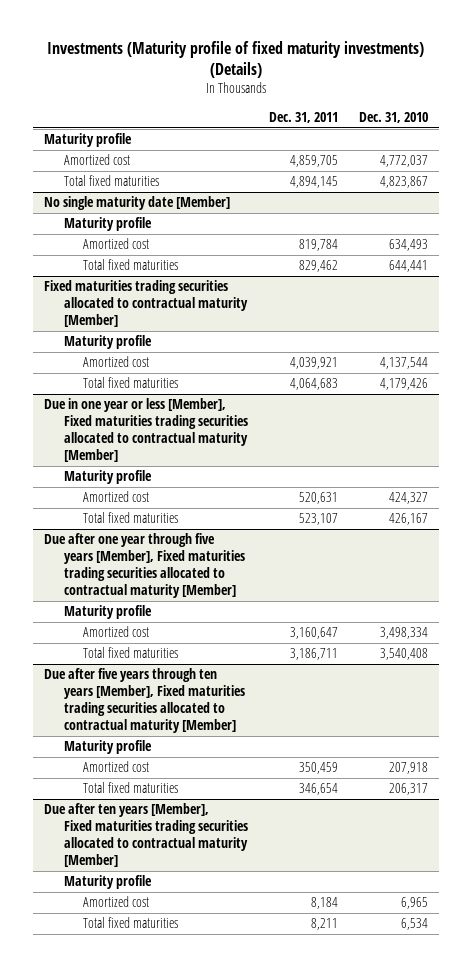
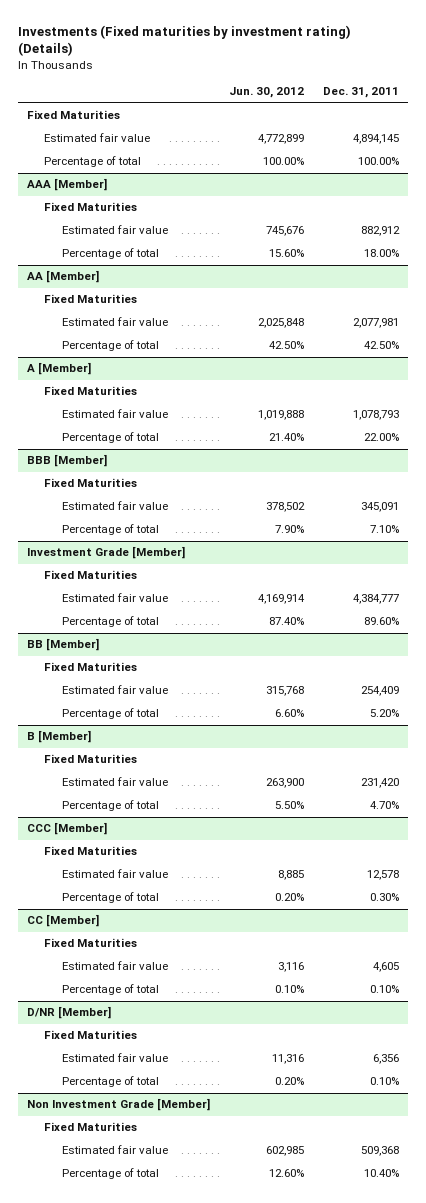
- Investments (Maturity profile of fixed maturity investments) (Details)
+ Investments (Fixed maturities by investment rating) (Details)
- | Dec. 31, 2011 | Dec. 31, 2010
+ | Jun. 30, 2012 | Dec. 31, 2011
- Maturity profile
- Amortized cost | 4,859,705 | 4,772,037
- Total fixed maturities | 4,894,145 | 4,823,867
- No single maturity date [Member]
- Maturity profile
- Amortized cost | 819,784 | 634,493
- Total fixed maturities | 829,462 | 644,441
- Fixed maturities trading securities allocated to contractual maturity [Member]
- Maturity profile
- Amortized cost | 4,039,921 | 4,137,544
- Total fixed maturities | 4,064,683 | 4,179,426
- Due in one year or less [Member], Fixed maturities trading securities allocated to contractual maturity [Member]
- Maturity profile
- Amortized cost | 520,631 | 424,327
- Total fixed maturities | 523,107 | 426,167
- Due after one year through five years [Member], Fixed maturities trading securities allocated to contractual maturity [Member]
- Maturity profile
- Amortized cost | 3,160,647 | 3,498,334
- Total fixed maturities | 3,186,711 | 3,540,408
- Due after five years through ten years [Member], Fixed maturities trading securities allocated to contractual maturity [Member]
- Maturity profile
- Amortized cost | 350,459 | 207,918
- Total fixed maturities | 346,654 | 206,317
- Due after ten years [Member], Fixed maturities trading securities allocated to contractual maturity [Member]
- Maturity profile
- Amortized cost | 8,184 | 6,965
- Total fixed maturities | 8,211 | 6,534
+ Fixed Maturities
+ Estimated fair value | 4,772,899 | 4,894,145
+ Percentage of total | 100.00% | 100.00%
+ AAA [Member]
+ Fixed Maturities
+ Estimated fair value | 745,676 | 882,912
+ Percentage of total | 15.60% | 18.00%
+ AA [Member]
+ Fixed Maturities
+ Estimated fair value | 2,025,848 | 2,077,981
+ Percentage of total | 42.50% | 42.50%
+ A [Member]
+ Fixed Maturities
+ Estimated fair value | 1,019,888 | 1,078,793
+ Percentage of total | 21.40% | 22.00%
+ BBB [Member]
+ Fixed Maturities
+ Estimated fair value | 378,502 | 345,091
+ Percentage of total | 7.90% | 7.10%
+ Investment Grade [Member]
+ Fixed Maturities
+ Estimated fair value | 4,169,914 | 4,384,777
+ Percentage of total | 87.40% | 89.60%
+ BB [Member]
+ Fixed Maturities
+ Estimated fair value | 315,768 | 254,409
+ Percentage of total | 6.60% | 5.20%
+ B [Member]
+ Fixed Maturities
+ Estimated fair value | 263,900 | 231,420
+ Percentage of total | 5.50% | 4.70%
+ CCC [Member]
+ Fixed Maturities
+ Estimated fair value | 8,885 | 12,578
+ Percentage of total | 0.20% | 0.30%
+ CC [Member]
+ Fixed Maturities
+ Estimated fair value | 3,116 | 4,605
+ Percentage of total | 0.10% | 0.10%
+ D/NR [Member]
+ Fixed Maturities
+ Estimated fair value | 11,316 | 6,356
+ Percentage of total | 0.20% | 0.10%
+ Non Investment Grade [Member]
+ Fixed Maturities
+ Estimated fair value | 602,985 | 509,368
+ Percentage of total | 12.60% | 10.40%

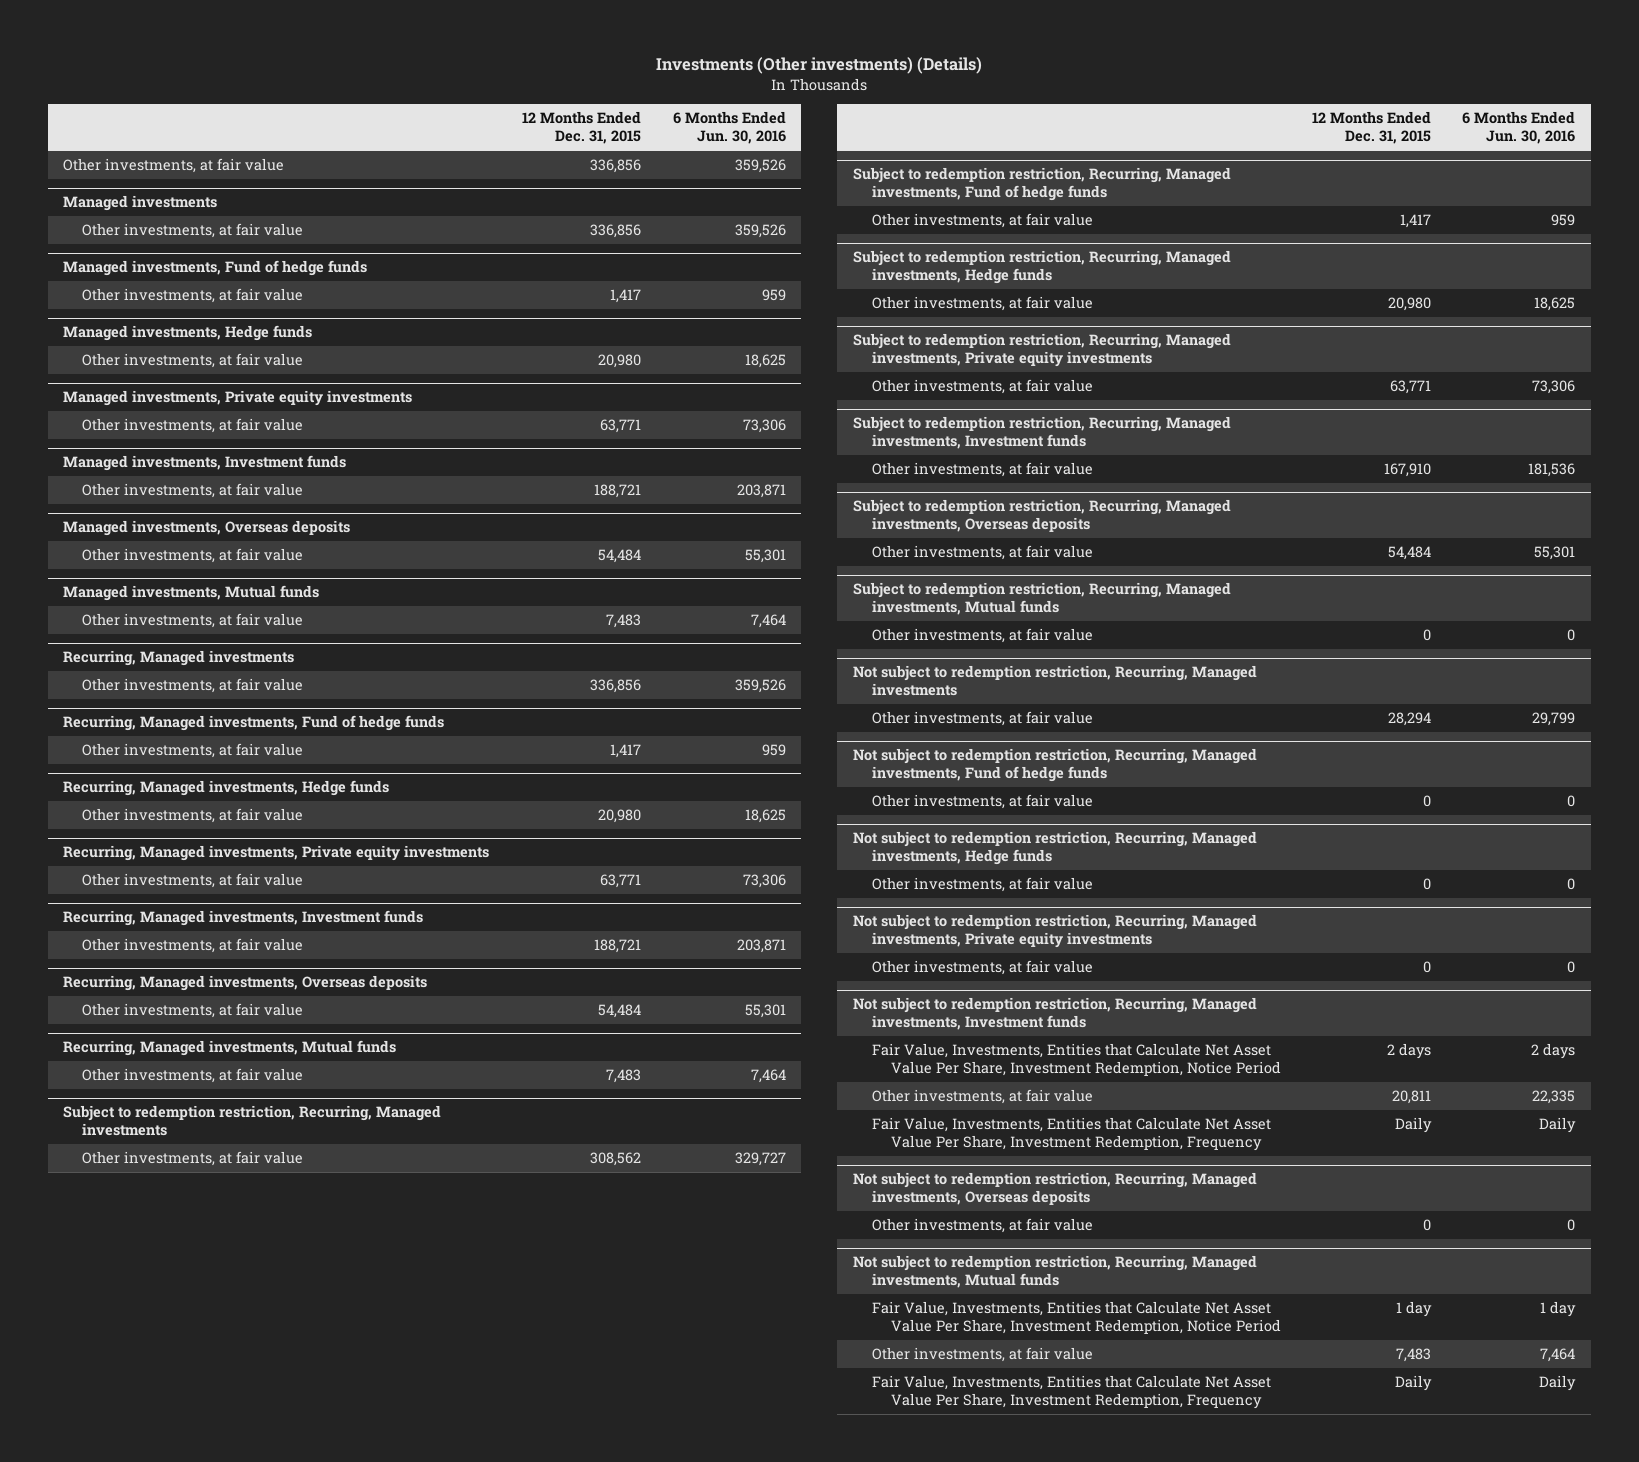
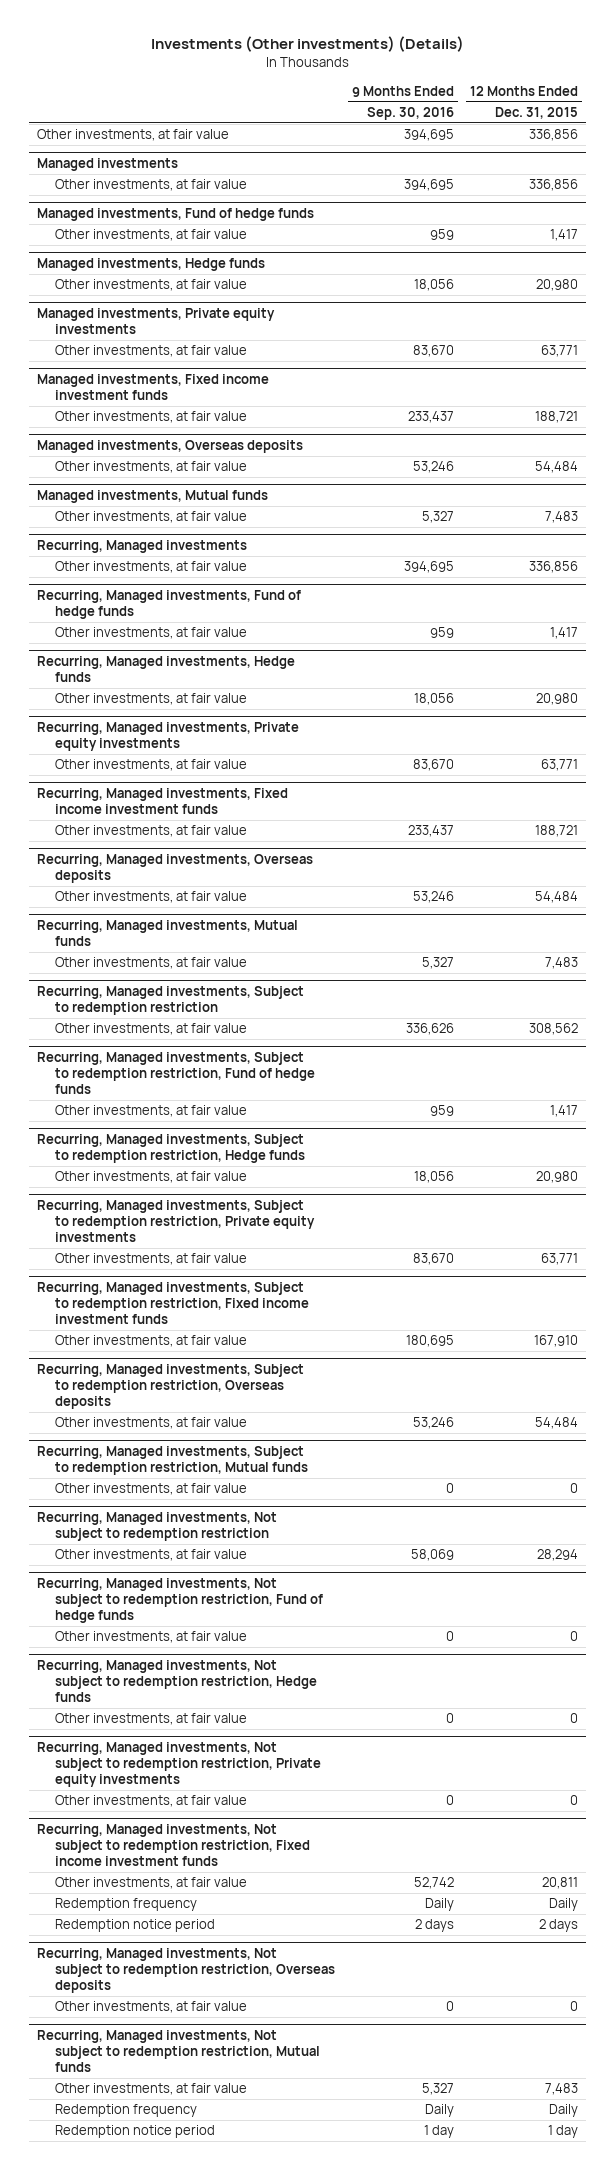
- | 12 Months Ended Dec. 31, 2015 | 6 Months Ended Jun. 30, 2016
+ | 9 Months Ended Sep. 30, 2016 | 12 Months Ended Dec. 31, 2015
- Managed investments, Investment funds
+ Managed investments, Fixed income investment funds
- Recurring, Managed investments, Investment funds
+ Recurring, Managed investments, Fixed income investment funds
- Subject to redemption restriction, Recurring, Managed investments
+ Recurring, Managed investments, Subject to redemption restriction
- Subject to redemption restriction, Recurring, Managed investments, Fund of hedge funds
+ Recurring, Managed investments, Subject to redemption restriction, Fund of hedge funds
- Subject to redemption restriction, Recurring, Managed investments, Hedge funds
+ Recurring, Managed investments, Subject to redemption restriction, Hedge funds
- Subject to redemption restriction, Recurring, Managed investments, Private equity investments
+ Recurring, Managed investments, Subject to redemption restriction, Private equity investments
- Subject to redemption restriction, Recurring, Managed investments, Investment funds
+ Recurring, Managed investments, Subject to redemption restriction, Fixed income investment funds
- Subject to redemption restriction, Recurring, Managed investments, Overseas deposits
+ Recurring, Managed investments, Subject to redemption restriction, Overseas deposits
- Subject to redemption restriction, Recurring, Managed investments, Mutual funds
+ Recurring, Managed investments, Subject to redemption restriction, Mutual funds
- Not subject to redemption restriction, Recurring, Managed investments
+ Recurring, Managed investments, Not subject to redemption restriction
- Not subject to redemption restriction, Recurring, Managed investments, Fund of hedge funds
+ Recurring, Managed investments, Not subject to redemption restriction, Fund of hedge funds
- Not subject to redemption restriction, Recurring, Managed investments, Hedge funds
+ Recurring, Managed investments, Not subject to redemption restriction, Hedge funds
- Not subject to redemption restriction, Recurring, Managed investments, Private equity investments
+ Recurring, Managed investments, Not subject to redemption restriction, Private equity investments
- Not subject to redemption restriction, Recurring, Managed investments, Investment funds
- Fair Value, Investments, Entities that Calculate Net Asset Value Per Share, Investment Redemption, Notice Period | 2 days | 2 days
+ Recurring, Managed investments, Not subject to redemption restriction, Fixed income investment funds
- Fair Value, Investments, Entities that Calculate Net Asset Value Per Share, Investment Redemption, Frequency | Daily | Daily
- Not subject to redemption restriction, Recurring, Managed investments, Overseas deposits
+ Redemption frequency | Daily | Daily
+ Redemption notice period | 2 days | 2 days
+ Recurring, Managed investments, Not subject to redemption restriction, Overseas deposits
- Not subject to redemption restriction, Recurring, Managed investments, Mutual funds
- Fair Value, Investments, Entities that Calculate Net Asset Value Per Share, Investment Redemption, Notice Period | 1 day | 1 day
+ Recurring, Managed investments, Not subject to redemption restriction, Mutual funds
- Fair Value, Investments, Entities that Calculate Net Asset Value Per Share, Investment Redemption, Frequency | Daily | Daily
+ Redemption frequency | Daily | Daily
+ Redemption notice period | 1 day | 1 day

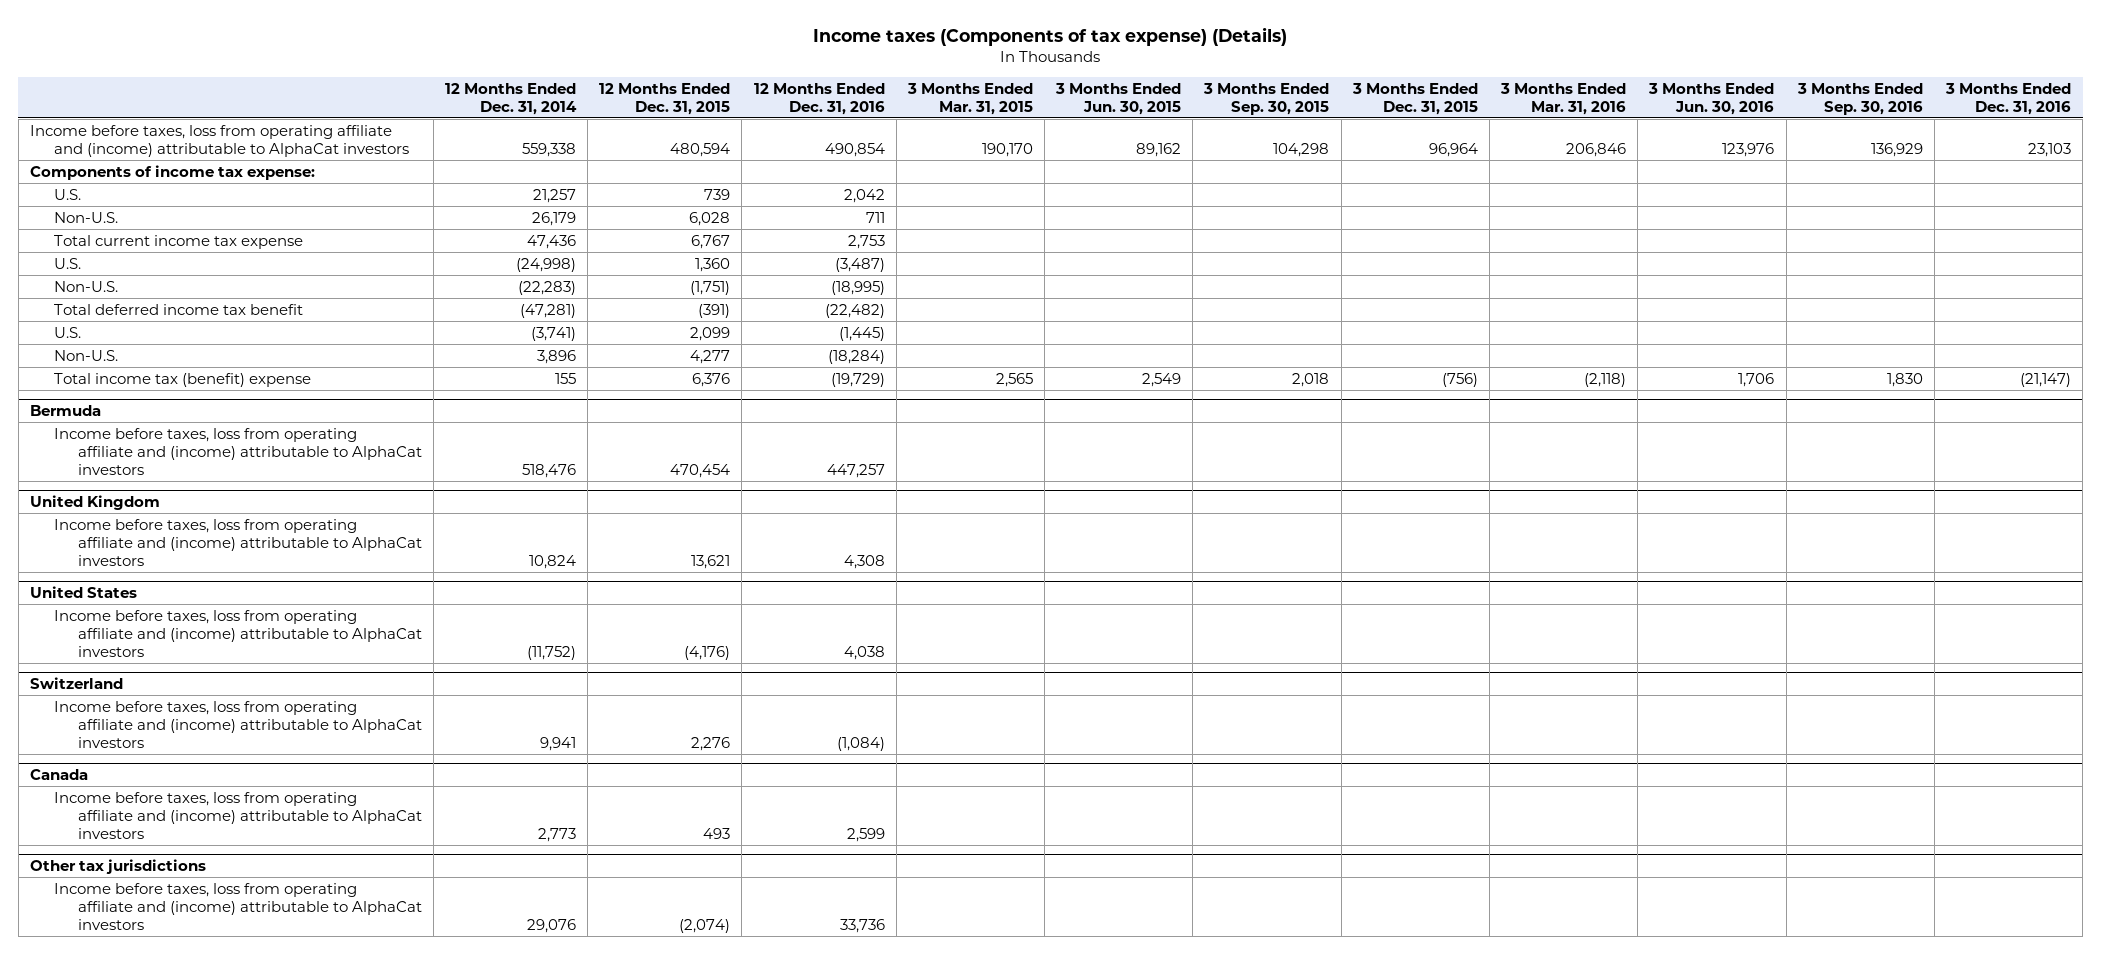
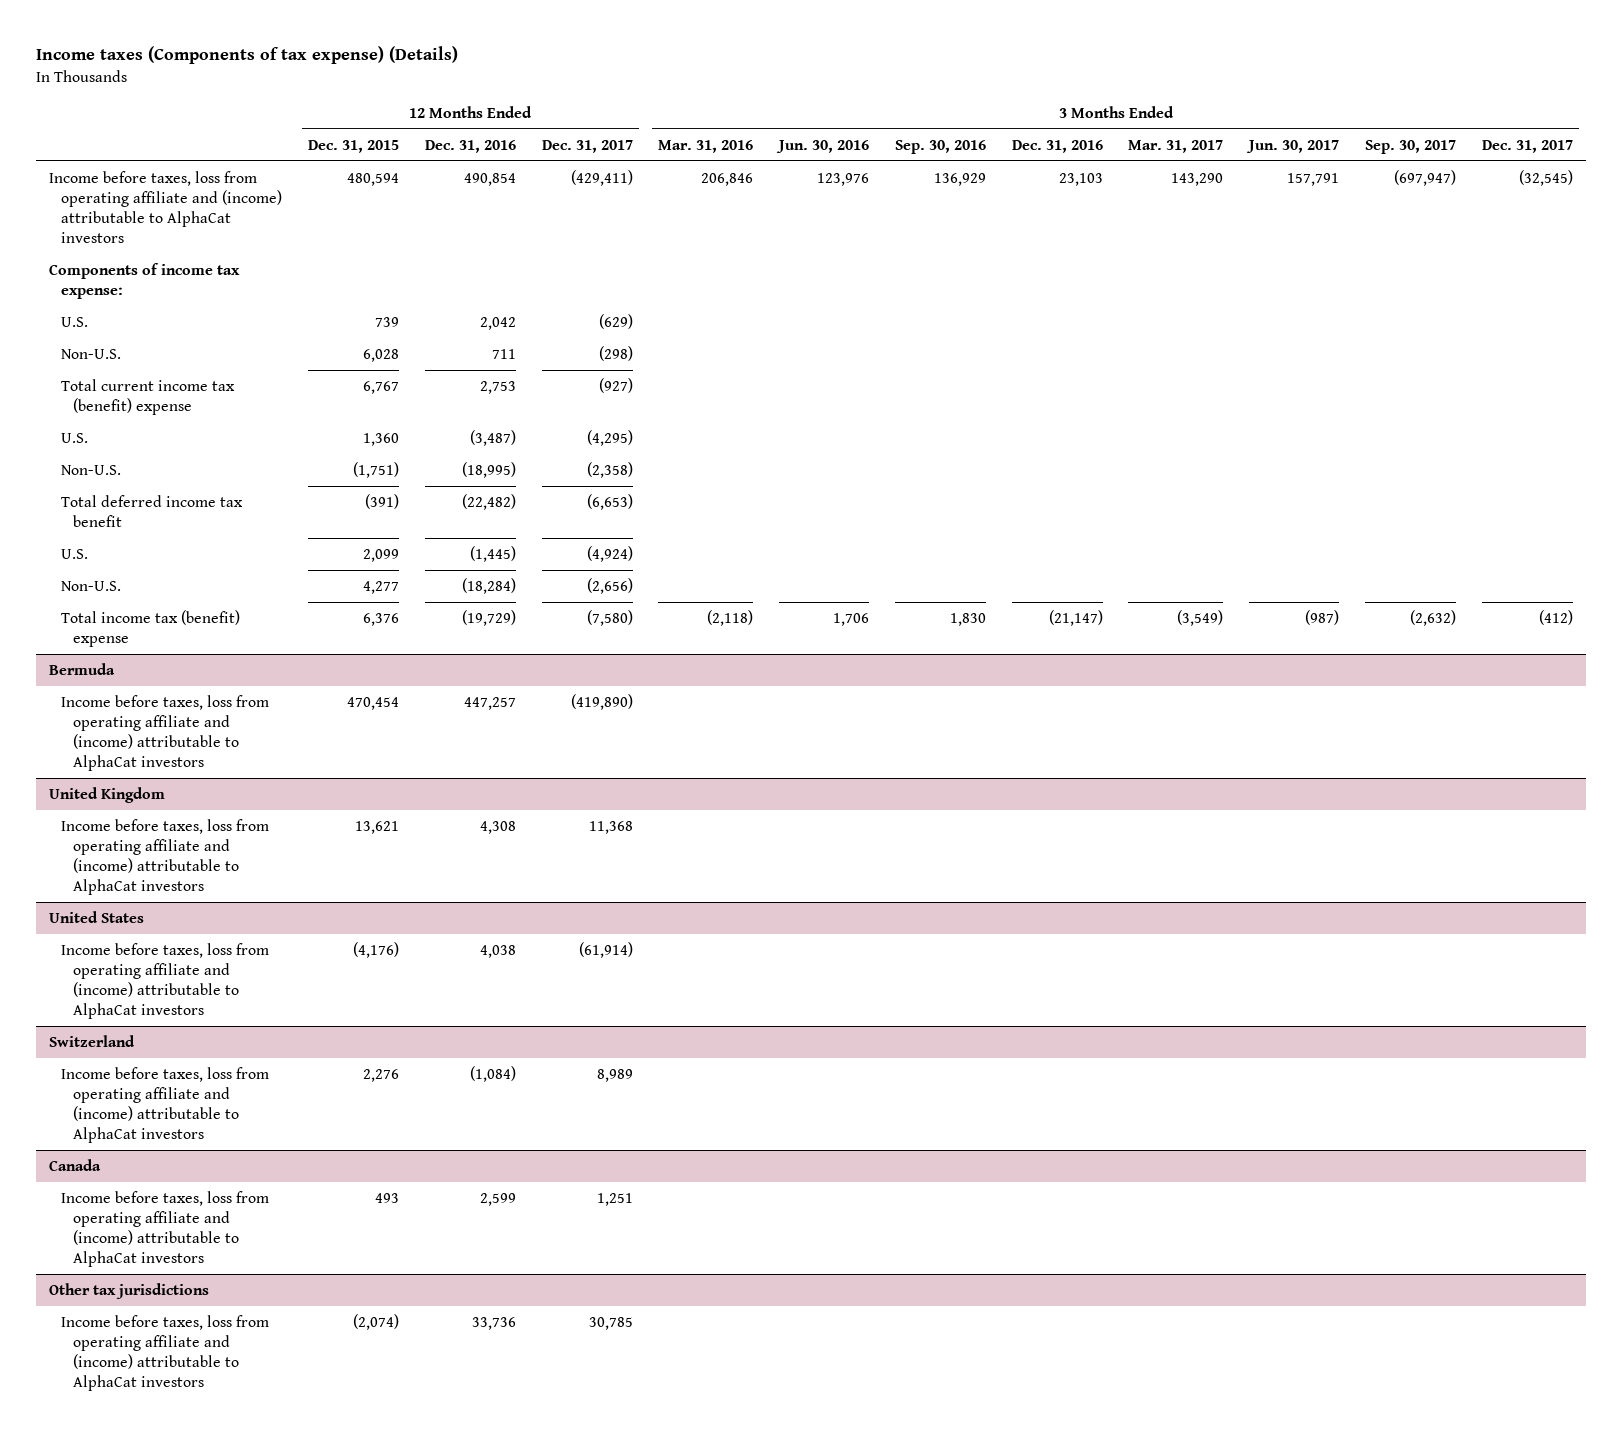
- | 12 Months Ended Dec. 31, 2014 | 12 Months Ended Dec. 31, 2015 | 12 Months Ended Dec. 31, 2016 | 3 Months Ended Mar. 31, 2015 | 3 Months Ended Jun. 30, 2015 | 3 Months Ended Sep. 30, 2015 | 3 Months Ended Dec. 31, 2015 | 3 Months Ended Mar. 31, 2016 | 3 Months Ended Jun. 30, 2016 | 3 Months Ended Sep. 30, 2016 | 3 Months Ended Dec. 31, 2016
+ | 12 Months Ended Dec. 31, 2015 | 12 Months Ended Dec. 31, 2016 | 12 Months Ended Dec. 31, 2017 | 3 Months Ended Mar. 31, 2016 | 3 Months Ended Jun. 30, 2016 | 3 Months Ended Sep. 30, 2016 | 3 Months Ended Dec. 31, 2016 | 3 Months Ended Mar. 31, 2017 | 3 Months Ended Jun. 30, 2017 | 3 Months Ended Sep. 30, 2017 | 3 Months Ended Dec. 31, 2017
- Total current income tax expense | 47,436 | 6,767 | 2,753 | | | | | | | |
+ Total current income tax (benefit) expense | 6,767 | 2,753 | (927) | | | | | | | |

